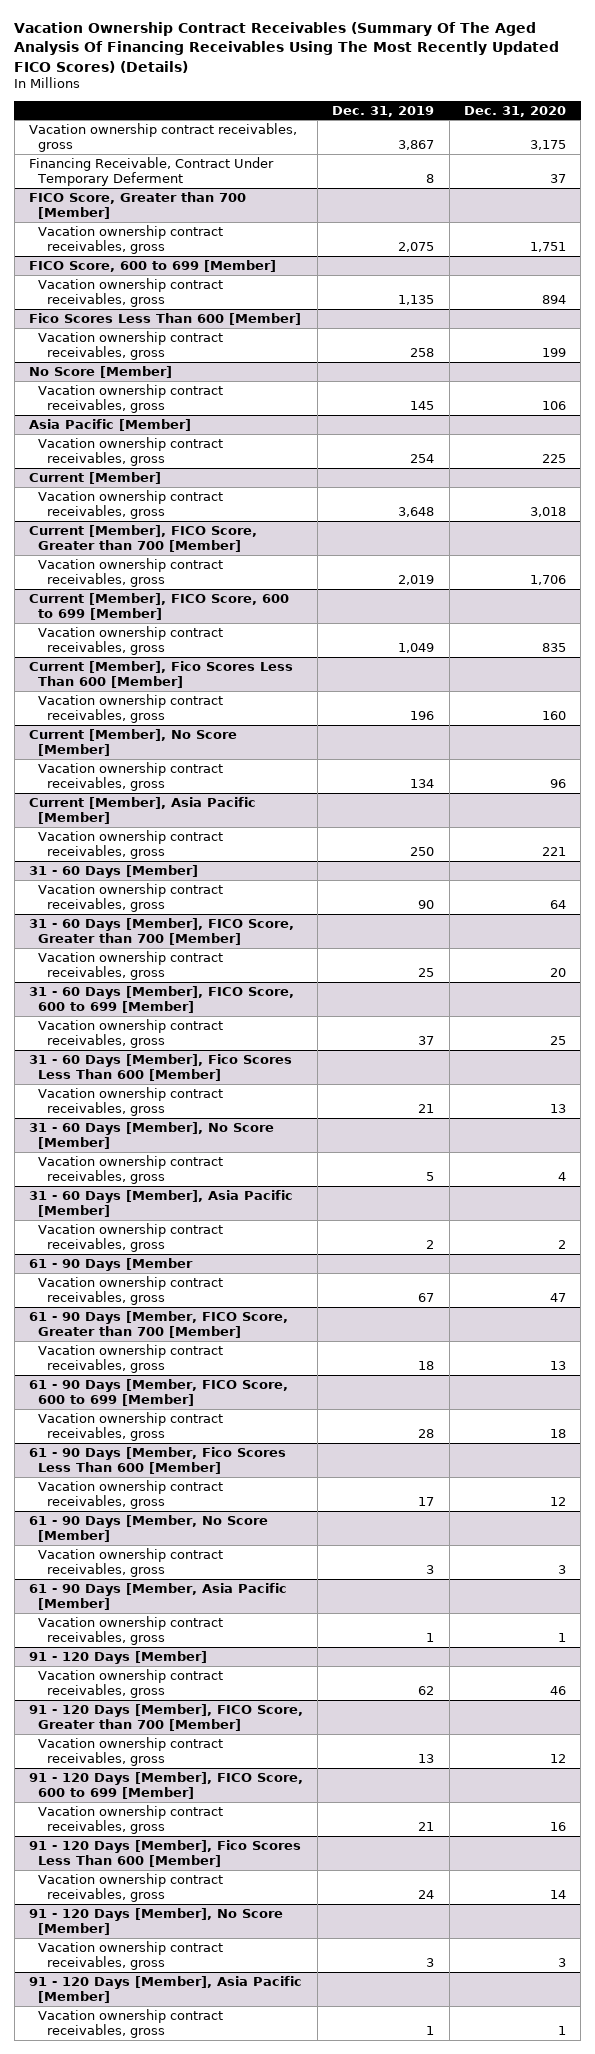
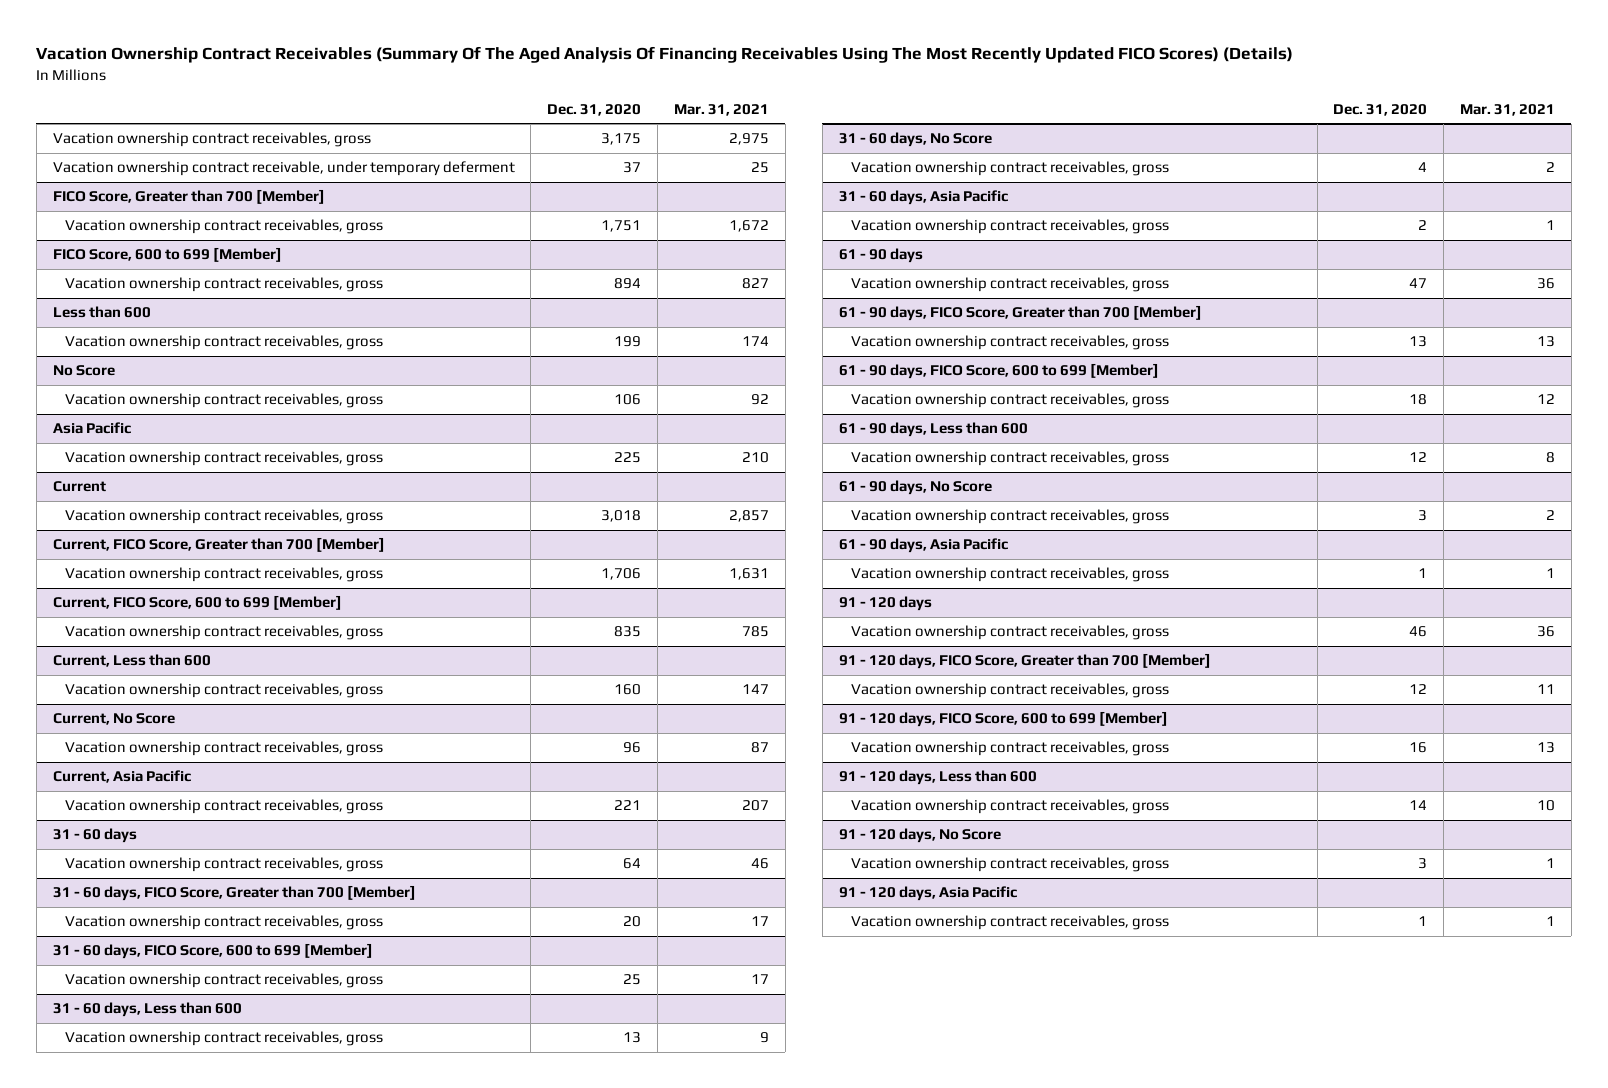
- | Dec. 31, 2019 | Dec. 31, 2020
+ | Dec. 31, 2020 | Mar. 31, 2021
- Financing Receivable, Contract Under Temporary Deferment | 8 | 37
+ Vacation ownership contract receivable, under temporary deferment | 37 | 25
- Fico Scores Less Than 600 [Member]
+ Less than 600
- No Score [Member]
+ No Score
- Asia Pacific [Member]
+ Asia Pacific
- Current [Member]
+ Current
- Current [Member], FICO Score, Greater than 700 [Member]
+ Current, FICO Score, Greater than 700 [Member]
- Current [Member], FICO Score, 600 to 699 [Member]
+ Current, FICO Score, 600 to 699 [Member]
- Current [Member], Fico Scores Less Than 600 [Member]
+ Current, Less than 600
- Current [Member], No Score [Member]
+ Current, No Score
- Current [Member], Asia Pacific [Member]
+ Current, Asia Pacific
- 31 - 60 Days [Member]
+ 31 - 60 days
- 31 - 60 Days [Member], FICO Score, Greater than 700 [Member]
+ 31 - 60 days, FICO Score, Greater than 700 [Member]
- 31 - 60 Days [Member], FICO Score, 600 to 699 [Member]
+ 31 - 60 days, FICO Score, 600 to 699 [Member]
- 31 - 60 Days [Member], Fico Scores Less Than 600 [Member]
+ 31 - 60 days, Less than 600
- 31 - 60 Days [Member], No Score [Member]
+ 31 - 60 days, No Score
- 31 - 60 Days [Member], Asia Pacific [Member]
+ 31 - 60 days, Asia Pacific
- 61 - 90 Days [Member
+ 61 - 90 days
- 61 - 90 Days [Member, FICO Score, Greater than 700 [Member]
+ 61 - 90 days, FICO Score, Greater than 700 [Member]
- 61 - 90 Days [Member, FICO Score, 600 to 699 [Member]
+ 61 - 90 days, FICO Score, 600 to 699 [Member]
- 61 - 90 Days [Member, Fico Scores Less Than 600 [Member]
+ 61 - 90 days, Less than 600
- 61 - 90 Days [Member, No Score [Member]
+ 61 - 90 days, No Score
- 61 - 90 Days [Member, Asia Pacific [Member]
+ 61 - 90 days, Asia Pacific
- 91 - 120 Days [Member]
+ 91 - 120 days
- 91 - 120 Days [Member], FICO Score, Greater than 700 [Member]
+ 91 - 120 days, FICO Score, Greater than 700 [Member]
- 91 - 120 Days [Member], FICO Score, 600 to 699 [Member]
+ 91 - 120 days, FICO Score, 600 to 699 [Member]
- 91 - 120 Days [Member], Fico Scores Less Than 600 [Member]
+ 91 - 120 days, Less than 600
- 91 - 120 Days [Member], No Score [Member]
+ 91 - 120 days, No Score
- 91 - 120 Days [Member], Asia Pacific [Member]
+ 91 - 120 days, Asia Pacific

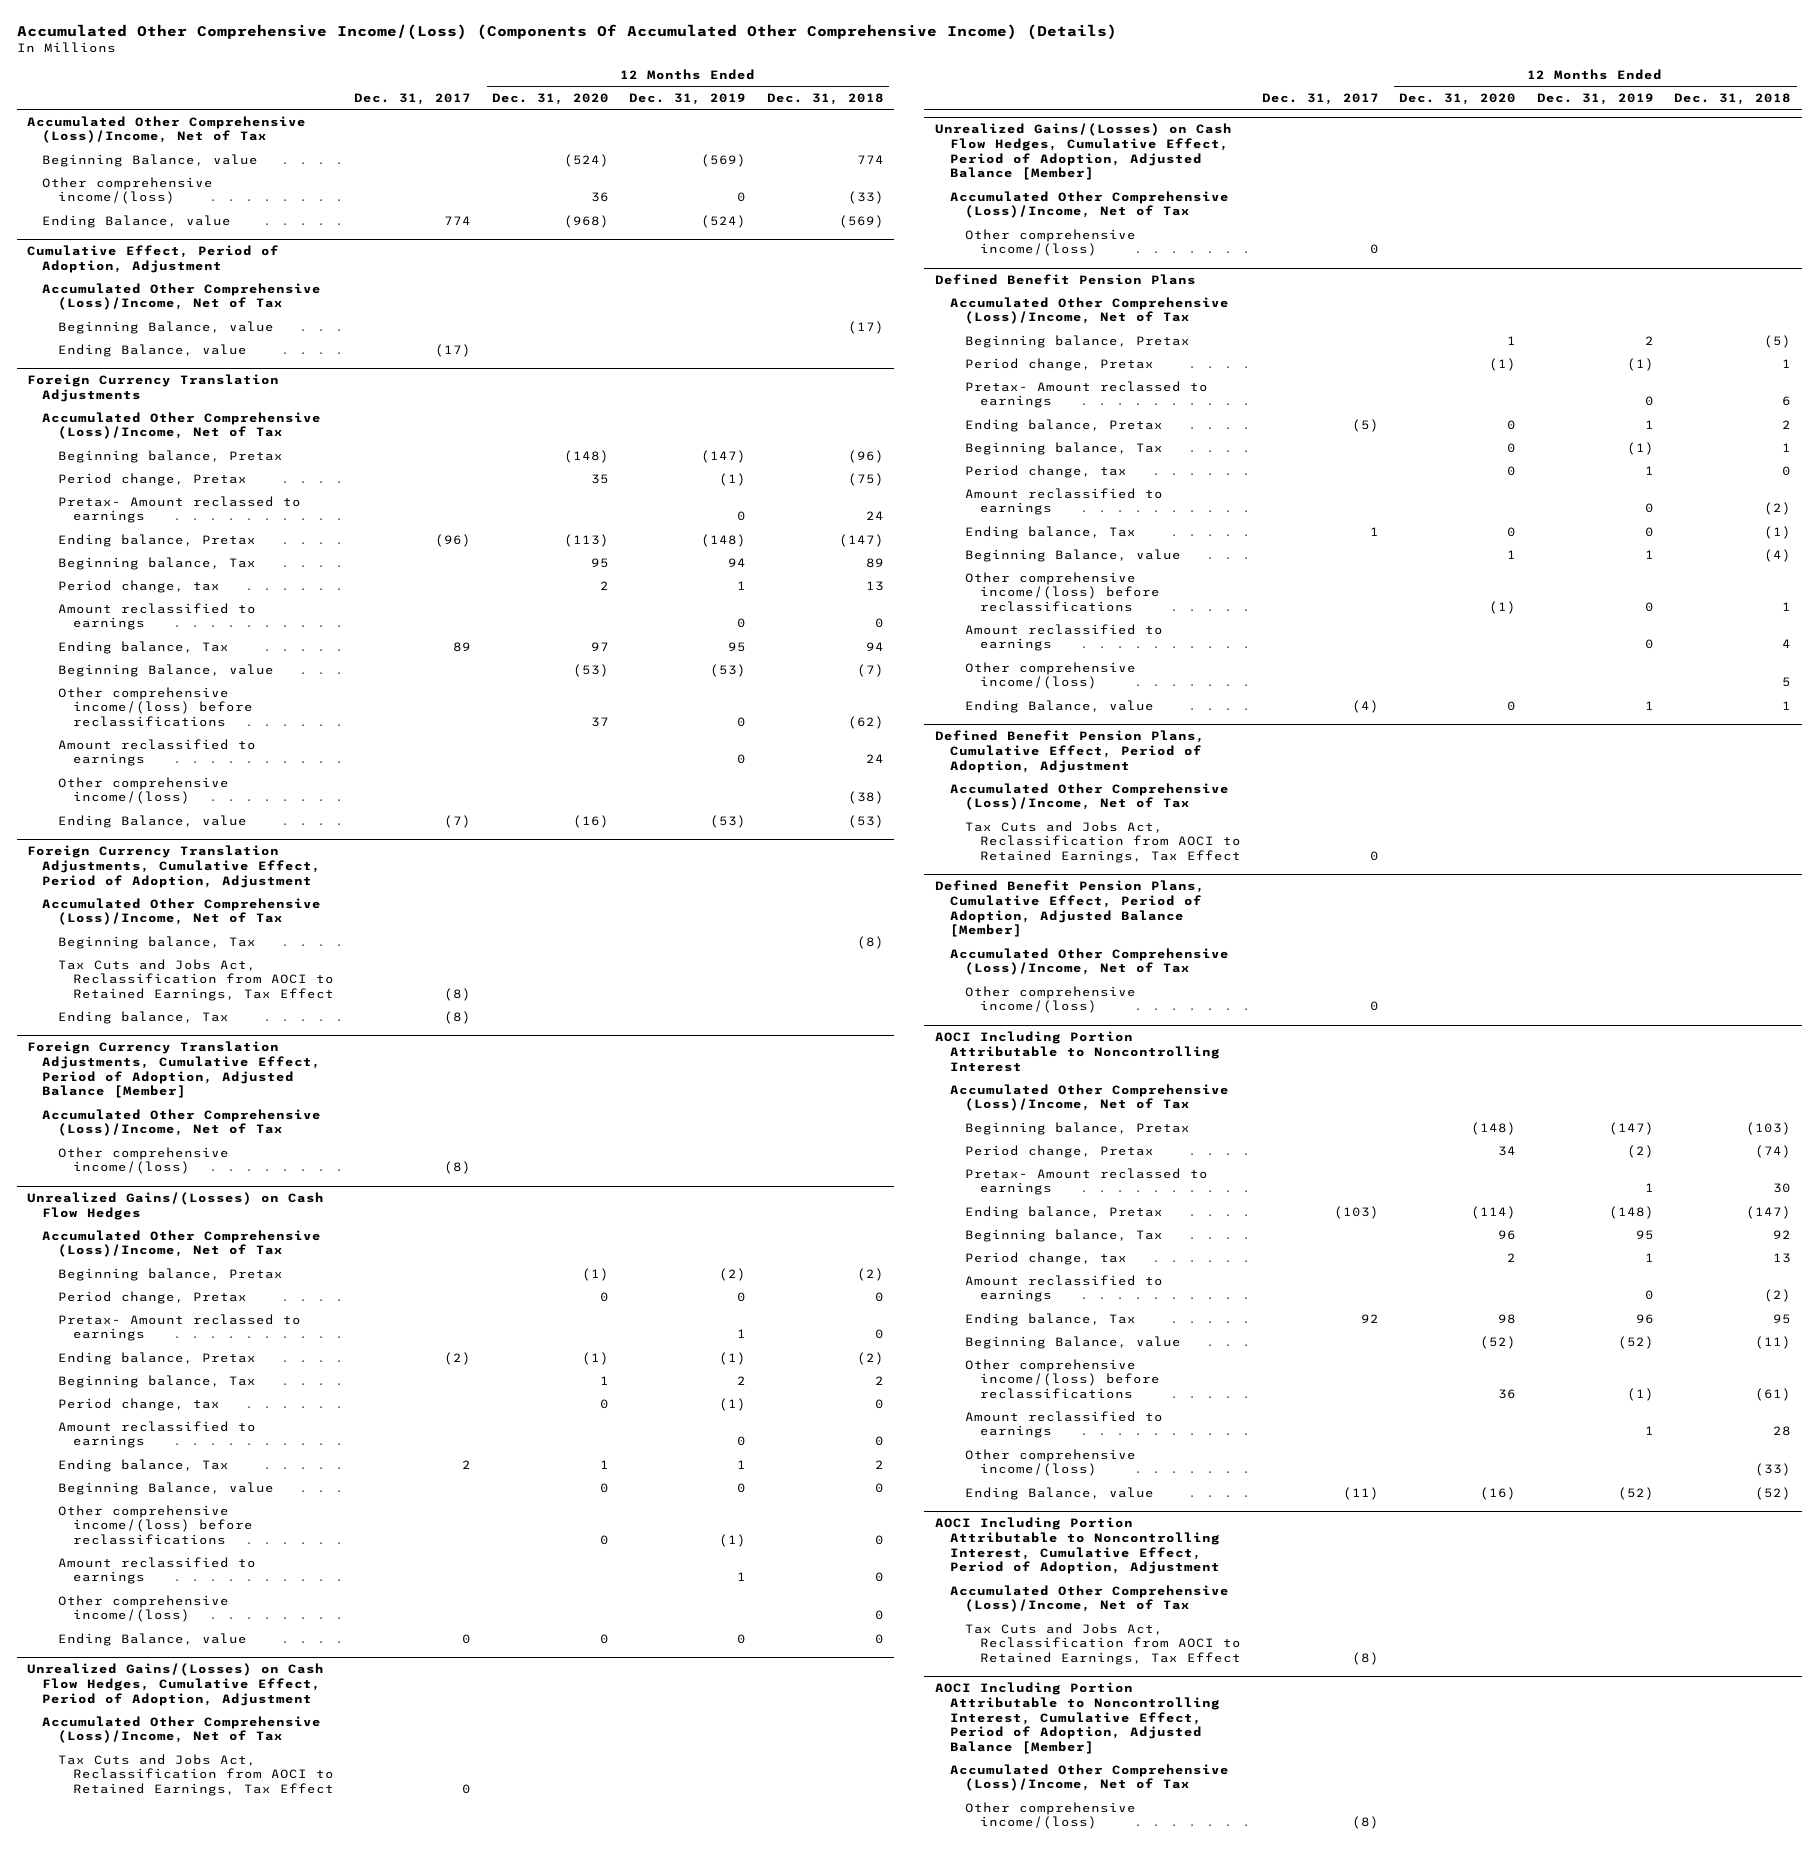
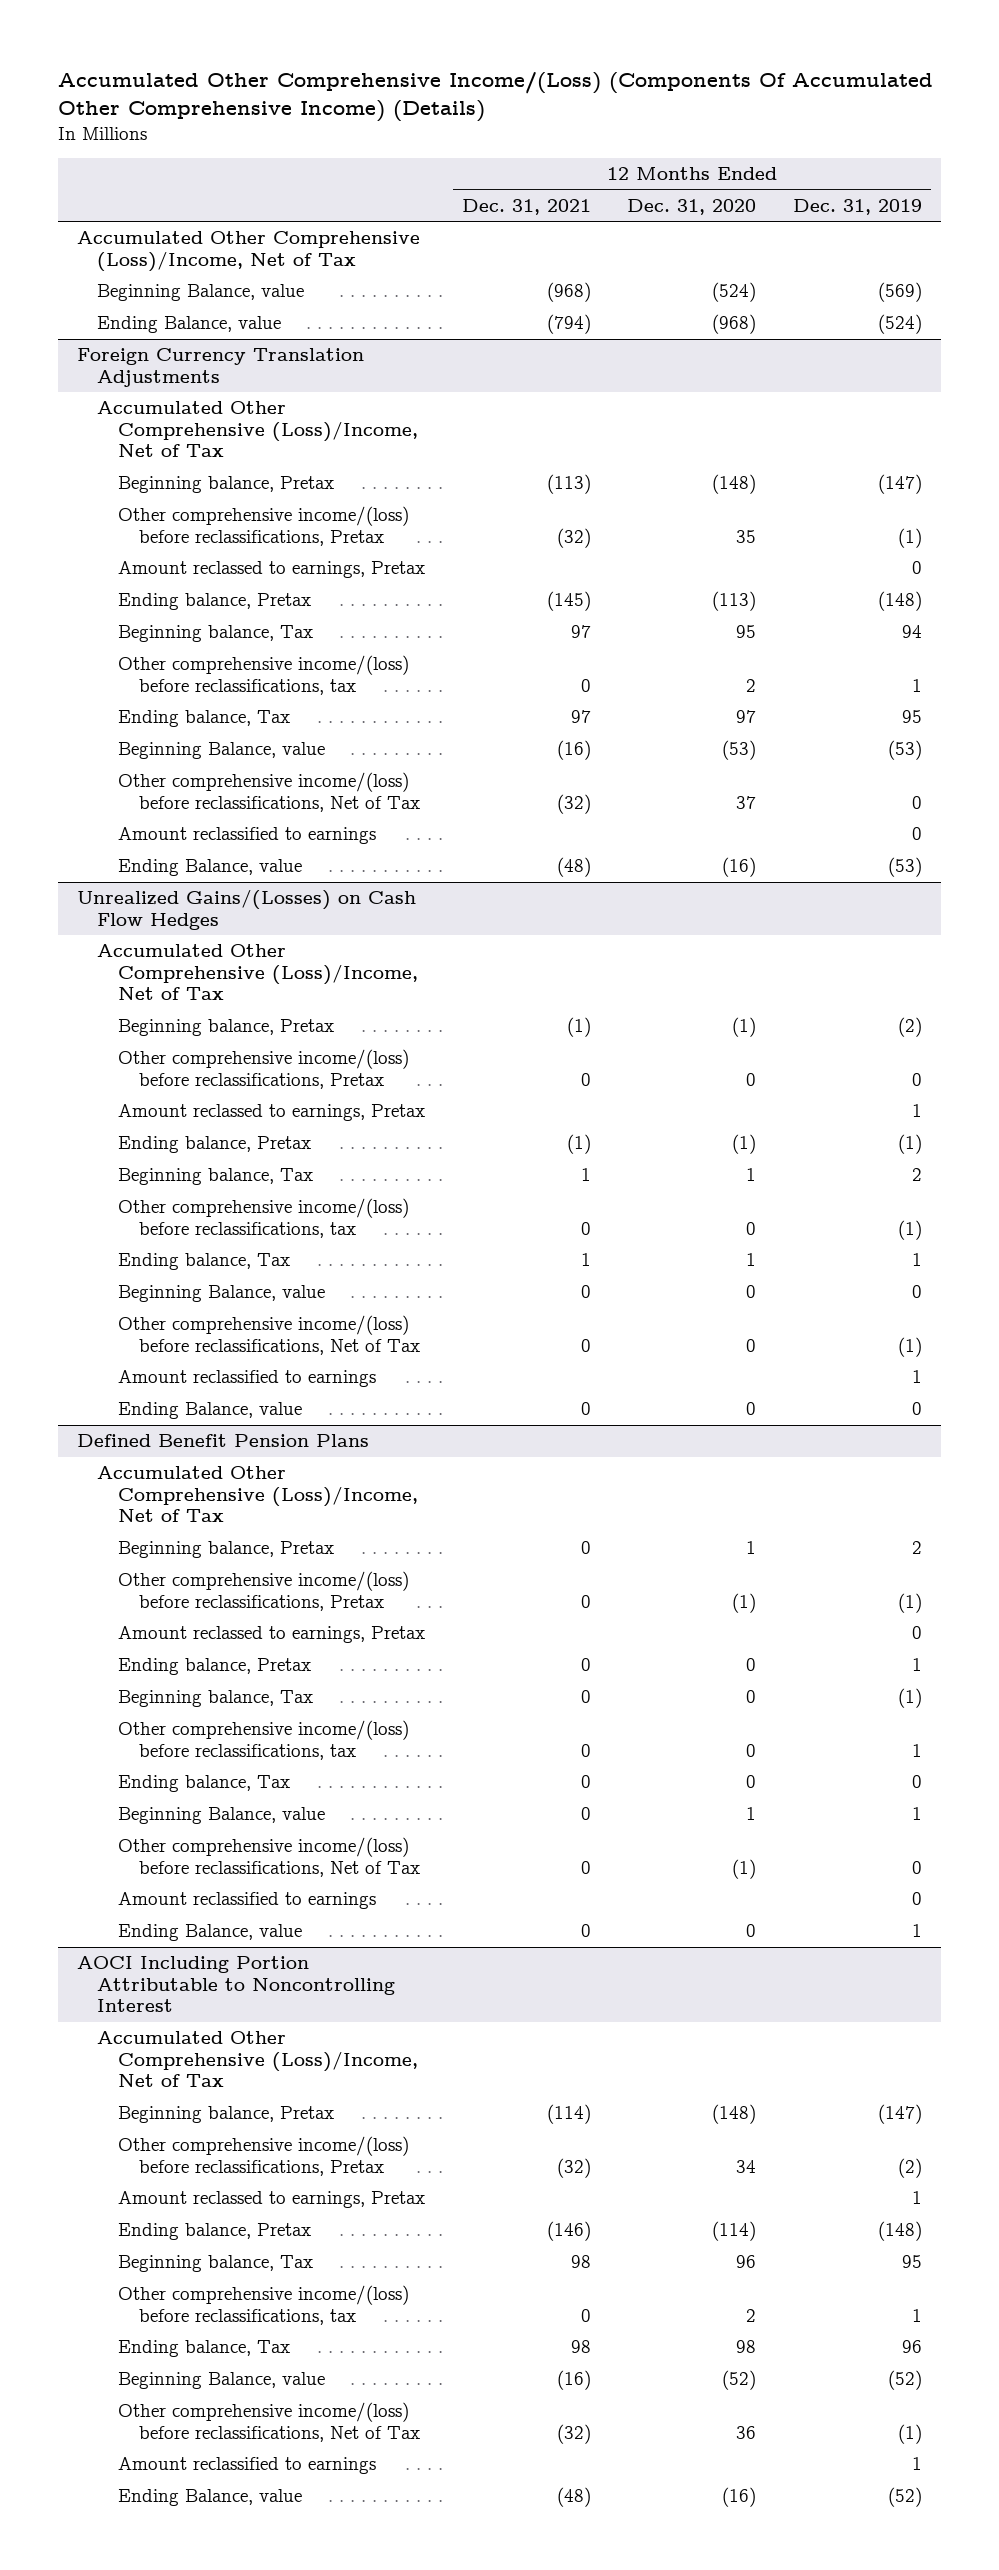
- | Dec. 31, 2017 | 12 Months Ended Dec. 31, 2020 | 12 Months Ended Dec. 31, 2019 | 12 Months Ended Dec. 31, 2018
+ | 12 Months Ended Dec. 31, 2021 | 12 Months Ended Dec. 31, 2020 | 12 Months Ended Dec. 31, 2019
- Other comprehensive income/(loss) | | 36 | 0 | (33)
- Cumulative Effect, Period of Adoption, Adjustment
- Accumulated Other Comprehensive (Loss)/Income, Net of Tax
- Beginning Balance, value | | | | (17)
- Ending Balance, value | (17) | | |
@ Foreign Currency Translation Adjustments
- Period change, Pretax | | 35 | (1) | (75)
- Pretax- Amount reclassed to earnings | | | 0 | 24
+ Other comprehensive income/(loss) before reclassifications, Pretax | (32) | 35 | (1)
+ Amount reclassed to earnings, Pretax | | | 0
- Period change, tax | | 2 | 1 | 13
- Amount reclassified to earnings | | | 0 | 0
+ Other comprehensive income/(loss) before reclassifications, tax | 0 | 2 | 1
- Other comprehensive income/(loss) before reclassifications | | 37 | 0 | (62)
+ Other comprehensive income/(loss) before reclassifications, Net of Tax | (32) | 37 | 0
- Other comprehensive income/(loss) | | | | (38)
- Foreign Currency Translation Adjustments, Cumulative Effect, Period of Adoption, Adjustment
- Accumulated Other Comprehensive (Loss)/Income, Net of Tax
- Beginning balance, Tax | | | | (8)
- Tax Cuts and Jobs Act, Reclassification from AOCI to Retained Earnings, Tax Effect | (8) | | |
- Ending balance, Tax | (8) | | |
- Foreign Currency Translation Adjustments, Cumulative Effect, Period of Adoption, Adjusted Balance [Member]
- Accumulated Other Comprehensive (Loss)/Income, Net of Tax
- Other comprehensive income/(loss) | (8) | | |
@ Unrealized Gains/(Losses) on Cash Flow Hedges
- Period change, Pretax | | 0 | 0 | 0
- Pretax- Amount reclassed to earnings | | | 1 | 0
+ Other comprehensive income/(loss) before reclassifications, Pretax | 0 | 0 | 0
+ Amount reclassed to earnings, Pretax | | | 1
- Period change, tax | | 0 | (1) | 0
- Amount reclassified to earnings | | | 0 | 0
+ Other comprehensive income/(loss) before reclassifications, tax | 0 | 0 | (1)
- Other comprehensive income/(loss) before reclassifications | | 0 | (1) | 0
+ Other comprehensive income/(loss) before reclassifications, Net of Tax | 0 | 0 | (1)
- Other comprehensive income/(loss) | | | | 0
- Unrealized Gains/(Losses) on Cash Flow Hedges, Cumulative Effect, Period of Adoption, Adjustment
- Accumulated Other Comprehensive (Loss)/Income, Net of Tax
- Tax Cuts and Jobs Act, Reclassification from AOCI to Retained Earnings, Tax Effect | 0 | | |
- Unrealized Gains/(Losses) on Cash Flow Hedges, Cumulative Effect, Period of Adoption, Adjusted Balance [Member]
- Accumulated Other Comprehensive (Loss)/Income, Net of Tax
- Other comprehensive income/(loss) | 0 | | |
@ Defined Benefit Pension Plans
- Period change, Pretax | | (1) | (1) | 1
- Pretax- Amount reclassed to earnings | | | 0 | 6
+ Other comprehensive income/(loss) before reclassifications, Pretax | 0 | (1) | (1)
+ Amount reclassed to earnings, Pretax | | | 0
- Period change, tax | | 0 | 1 | 0
- Amount reclassified to earnings | | | 0 | (2)
+ Other comprehensive income/(loss) before reclassifications, tax | 0 | 0 | 1
- Other comprehensive income/(loss) before reclassifications | | (1) | 0 | 1
+ Other comprehensive income/(loss) before reclassifications, Net of Tax | 0 | (1) | 0
- Other comprehensive income/(loss) | | | | 5
- Defined Benefit Pension Plans, Cumulative Effect, Period of Adoption, Adjustment
- Accumulated Other Comprehensive (Loss)/Income, Net of Tax
- Tax Cuts and Jobs Act, Reclassification from AOCI to Retained Earnings, Tax Effect | 0 | | |
- Defined Benefit Pension Plans, Cumulative Effect, Period of Adoption, Adjusted Balance [Member]
- Accumulated Other Comprehensive (Loss)/Income, Net of Tax
- Other comprehensive income/(loss) | 0 | | |
@ AOCI Including Portion Attributable to Noncontrolling Interest
- Period change, Pretax | | 34 | (2) | (74)
- Pretax- Amount reclassed to earnings | | | 1 | 30
+ Other comprehensive income/(loss) before reclassifications, Pretax | (32) | 34 | (2)
+ Amount reclassed to earnings, Pretax | | | 1
- Period change, tax | | 2 | 1 | 13
- Amount reclassified to earnings | | | 0 | (2)
+ Other comprehensive income/(loss) before reclassifications, tax | 0 | 2 | 1
- Other comprehensive income/(loss) before reclassifications | | 36 | (1) | (61)
+ Other comprehensive income/(loss) before reclassifications, Net of Tax | (32) | 36 | (1)
- Other comprehensive income/(loss) | | | | (33)
- AOCI Including Portion Attributable to Noncontrolling Interest, Cumulative Effect, Period of Adoption, Adjustment
- Accumulated Other Comprehensive (Loss)/Income, Net of Tax
- Tax Cuts and Jobs Act, Reclassification from AOCI to Retained Earnings, Tax Effect | (8) | | |
- AOCI Including Portion Attributable to Noncontrolling Interest, Cumulative Effect, Period of Adoption, Adjusted Balance [Member]
- Accumulated Other Comprehensive (Loss)/Income, Net of Tax
- Other comprehensive income/(loss) | (8) | | |

